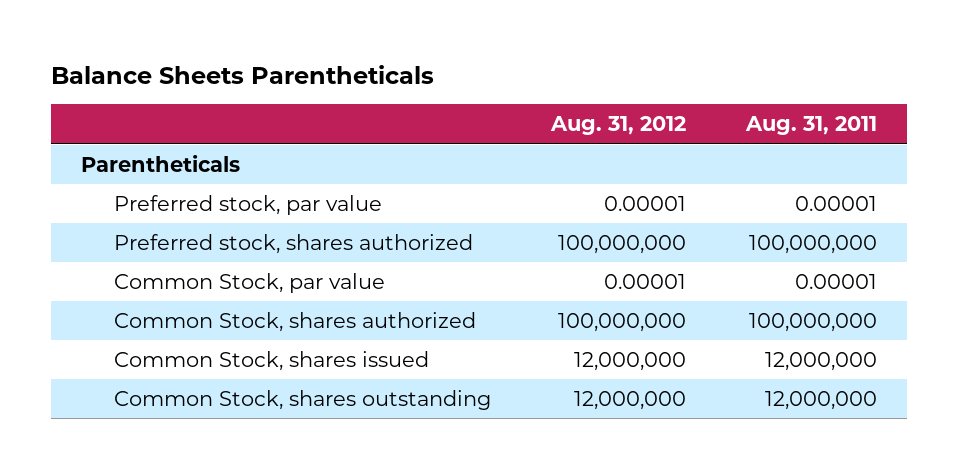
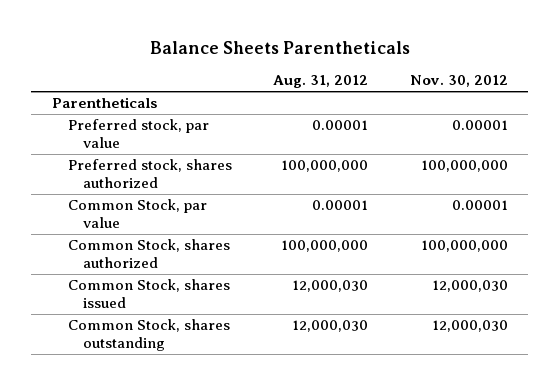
- | Aug. 31, 2012 | Aug. 31, 2011
+ | Aug. 31, 2012 | Nov. 30, 2012
- Common Stock, shares issued | 12,000,000 | 12,000,000
- Common Stock, shares outstanding | 12,000,000 | 12,000,000
+ Common Stock, shares issued | 12,000,030 | 12,000,030
+ Common Stock, shares outstanding | 12,000,030 | 12,000,030

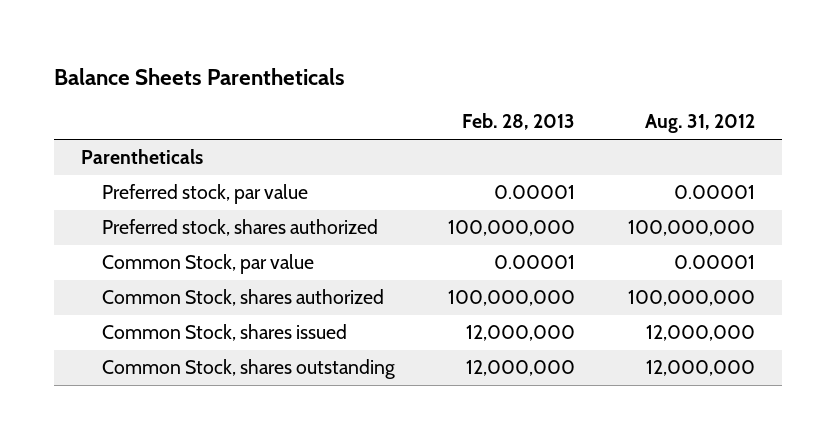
- | Aug. 31, 2012 | Nov. 30, 2012
+ | Feb. 28, 2013 | Aug. 31, 2012
- Common Stock, shares issued | 12,000,030 | 12,000,030
- Common Stock, shares outstanding | 12,000,030 | 12,000,030
+ Common Stock, shares issued | 12,000,000 | 12,000,000
+ Common Stock, shares outstanding | 12,000,000 | 12,000,000

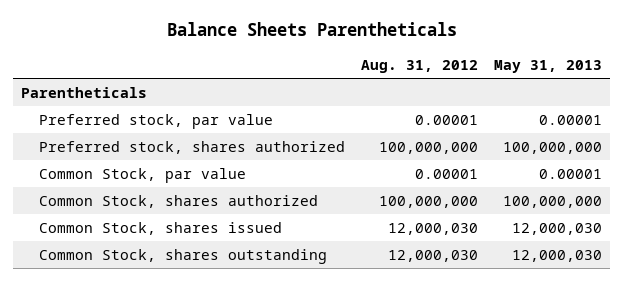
- | Feb. 28, 2013 | Aug. 31, 2012
+ | Aug. 31, 2012 | May 31, 2013
- Common Stock, shares issued | 12,000,000 | 12,000,000
- Common Stock, shares outstanding | 12,000,000 | 12,000,000
+ Common Stock, shares issued | 12,000,030 | 12,000,030
+ Common Stock, shares outstanding | 12,000,030 | 12,000,030

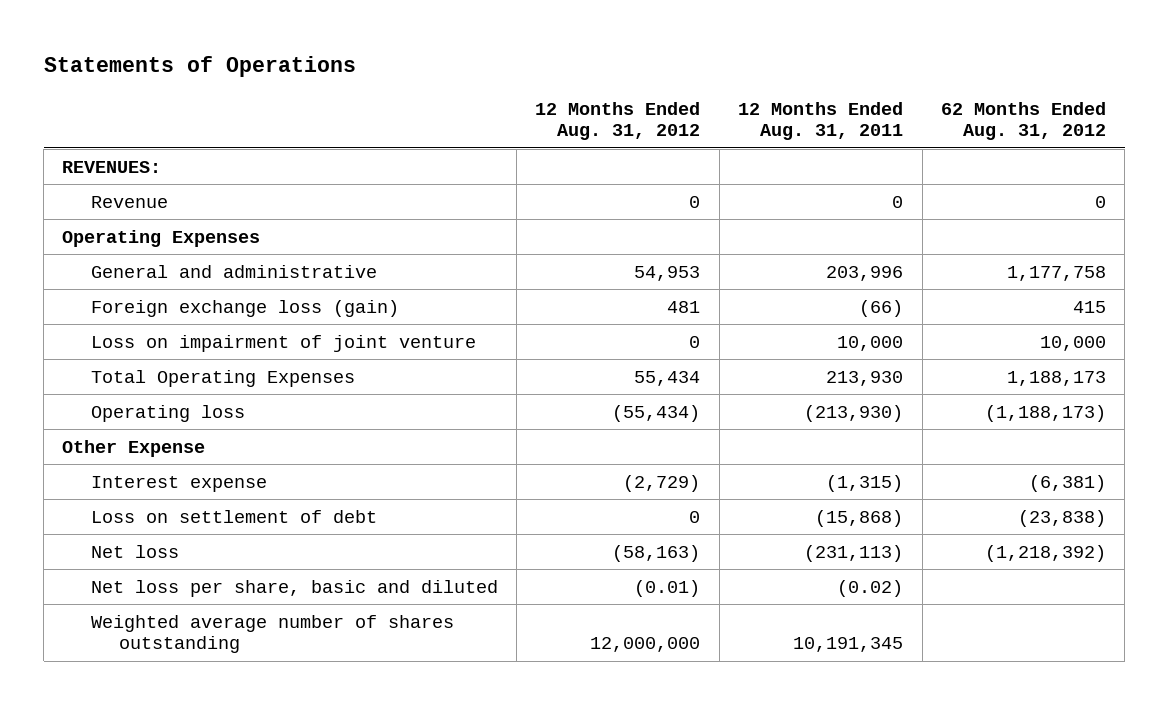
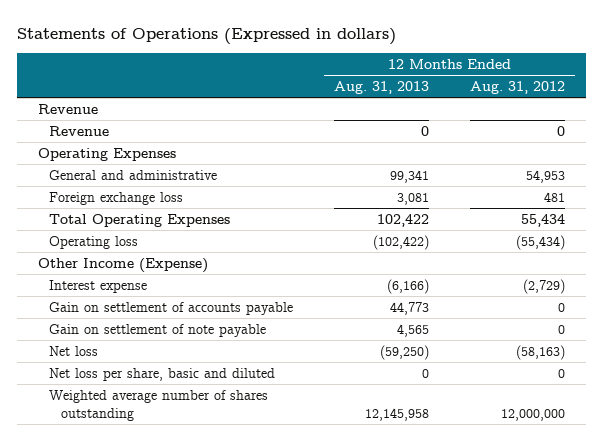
- Statements of Operations
+ Statements of Operations (Expressed in dollars)
- | 12 Months Ended Aug. 31, 2012 | 12 Months Ended Aug. 31, 2011 | 62 Months Ended Aug. 31, 2012
+ | 12 Months Ended Aug. 31, 2013 | 12 Months Ended Aug. 31, 2012
- REVENUES:
+ Revenue
- Foreign exchange loss (gain) | 481 | (66) | 415
- Loss on impairment of joint venture | 0 | 10,000 | 10,000
+ Foreign exchange loss | 3,081 | 481
- Other Expense
+ Other Income (Expense)
- Loss on settlement of debt | 0 | (15,868) | (23,838)
+ Gain on settlement of accounts payable | 44,773 | 0
+ Gain on settlement of note payable | 4,565 | 0
- Net loss per share, basic and diluted | (0.01) | (0.02) |
+ Net loss per share, basic and diluted | 0 | 0

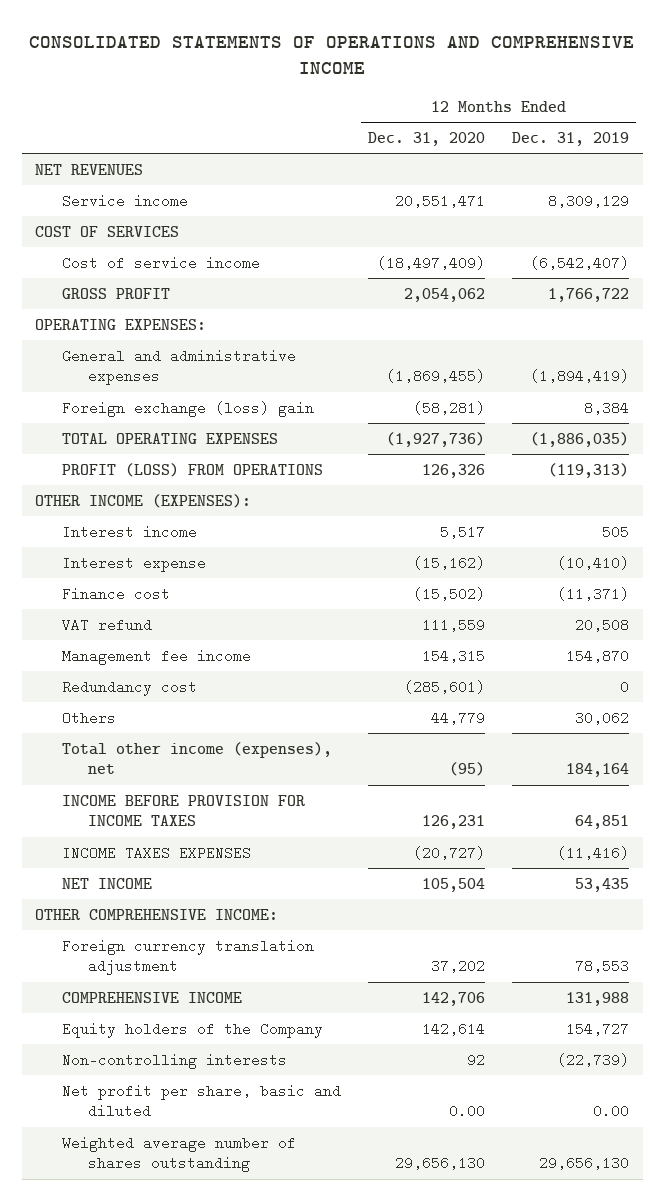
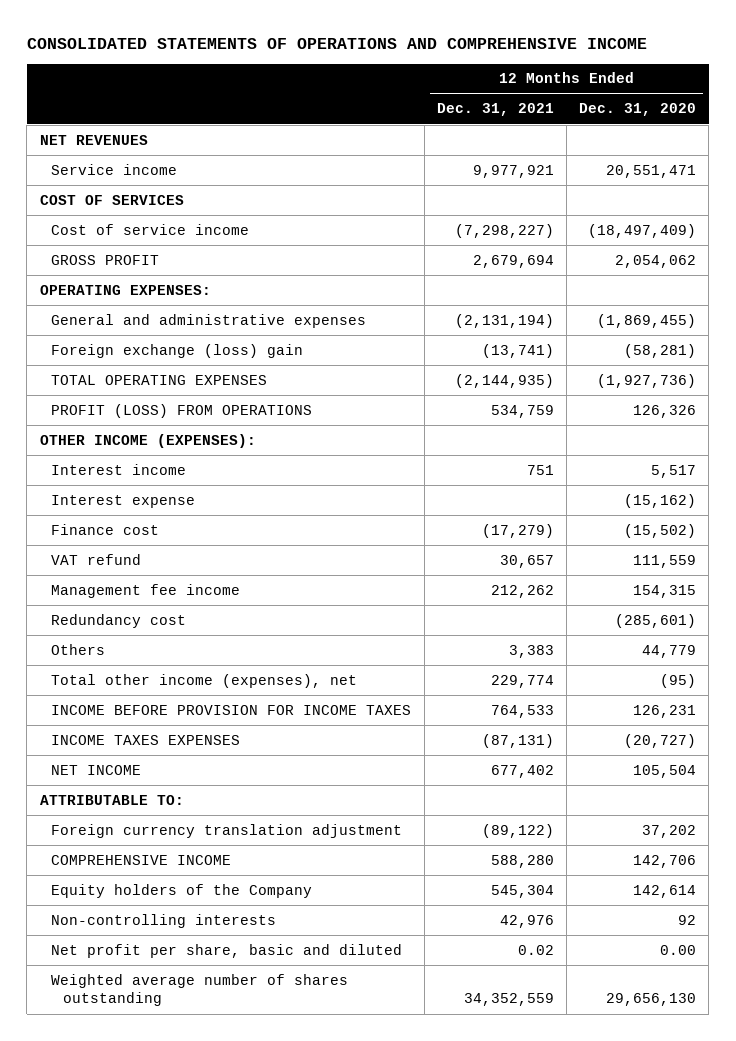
- | 12 Months Ended Dec. 31, 2020 | 12 Months Ended Dec. 31, 2019
+ | 12 Months Ended Dec. 31, 2021 | 12 Months Ended Dec. 31, 2020
- OTHER COMPREHENSIVE INCOME:
+ ATTRIBUTABLE TO:

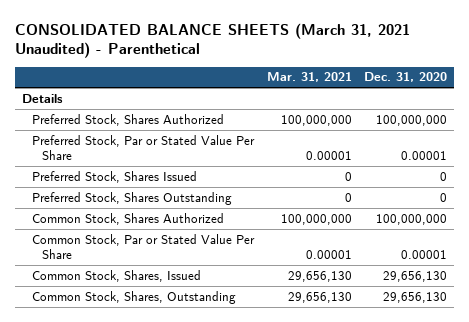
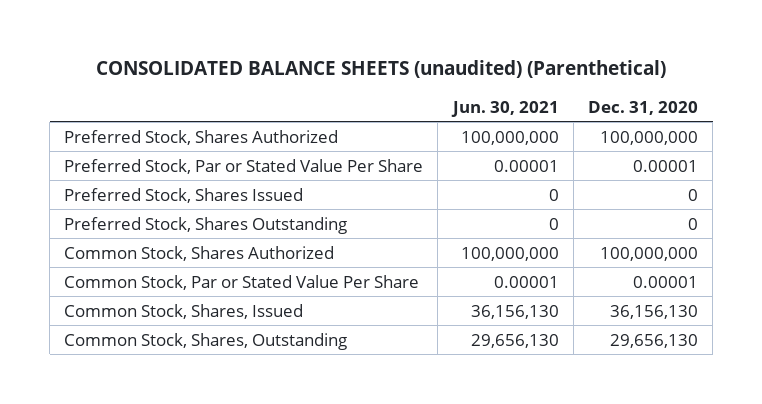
- CONSOLIDATED BALANCE SHEETS (March 31, 2021 Unaudited) - Parenthetical
+ CONSOLIDATED BALANCE SHEETS (unaudited) (Parenthetical)
- | Mar. 31, 2021 | Dec. 31, 2020
+ | Jun. 30, 2021 | Dec. 31, 2020
- Details
- Common Stock, Shares, Issued | 29,656,130 | 29,656,130
+ Common Stock, Shares, Issued | 36,156,130 | 36,156,130

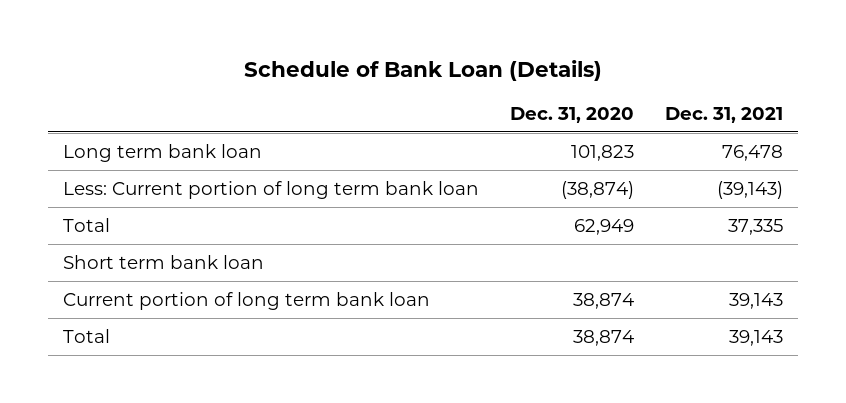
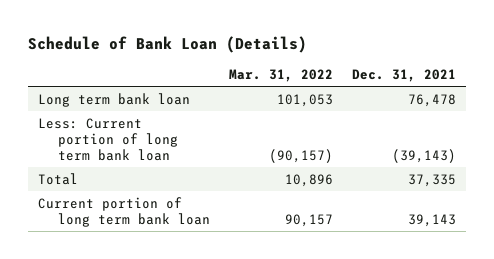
- | Dec. 31, 2020 | Dec. 31, 2021
+ | Mar. 31, 2022 | Dec. 31, 2021
- Short term bank loan
- Total | 38,874 | 39,143

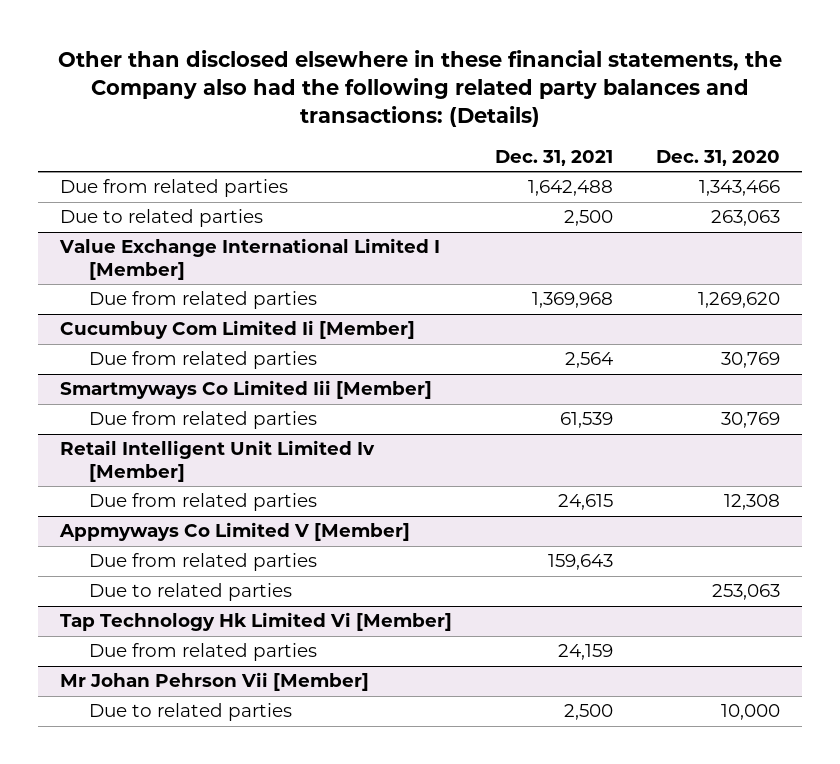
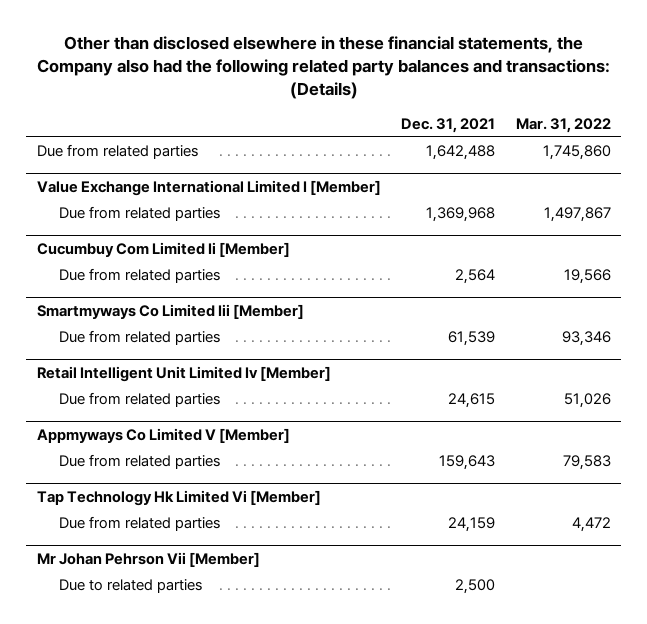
- | Dec. 31, 2021 | Dec. 31, 2020
+ | Dec. 31, 2021 | Mar. 31, 2022
- Due to related parties | 2,500 | 263,063
@ Appmyways Co Limited V [Member]
- Due to related parties | | 253,063

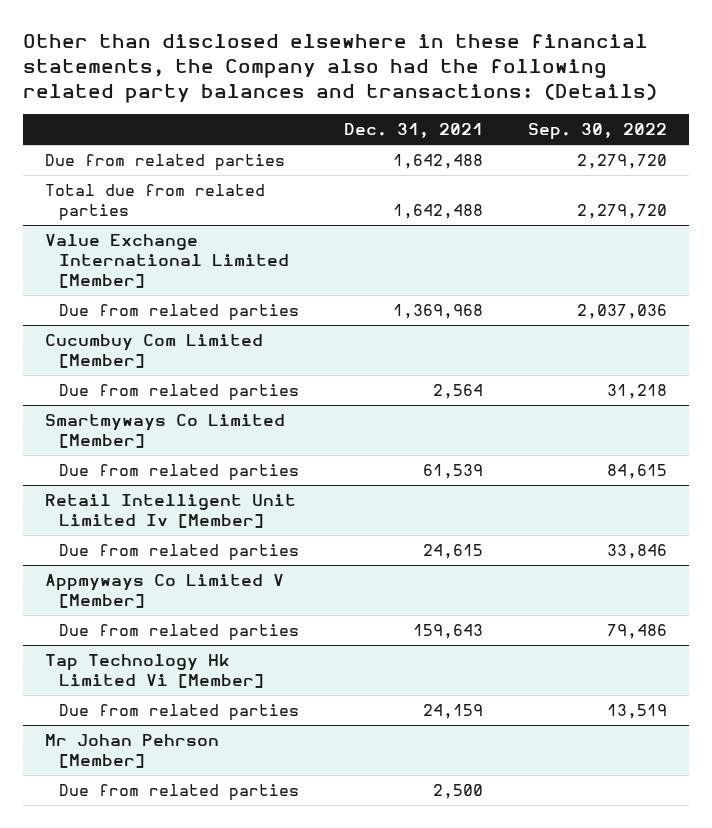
- | Dec. 31, 2021 | Mar. 31, 2022
+ | Dec. 31, 2021 | Sep. 30, 2022
- Value Exchange International Limited I [Member]
+ Total due from related parties | 1,642,488 | 2,279,720
+ Value Exchange International Limited [Member]
- Cucumbuy Com Limited Ii [Member]
+ Cucumbuy Com Limited [Member]
- Smartmyways Co Limited Iii [Member]
+ Smartmyways Co Limited [Member]
- Mr Johan Pehrson Vii [Member]
- Due to related parties | 2,500 |
+ Mr Johan Pehrson [Member]
+ Due from related parties | 2,500 |

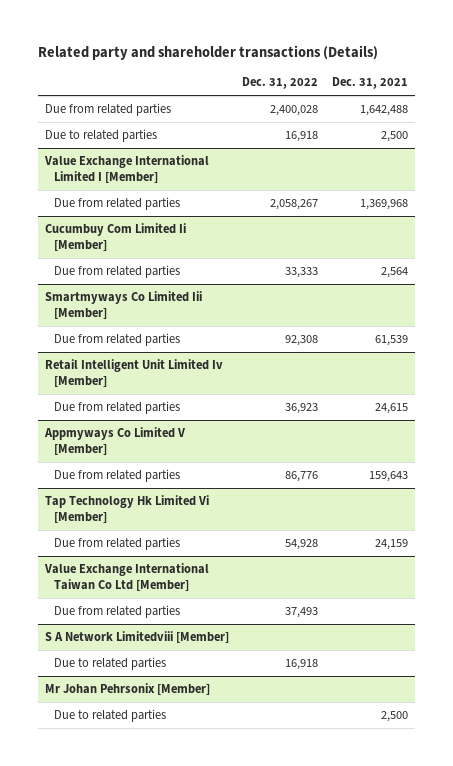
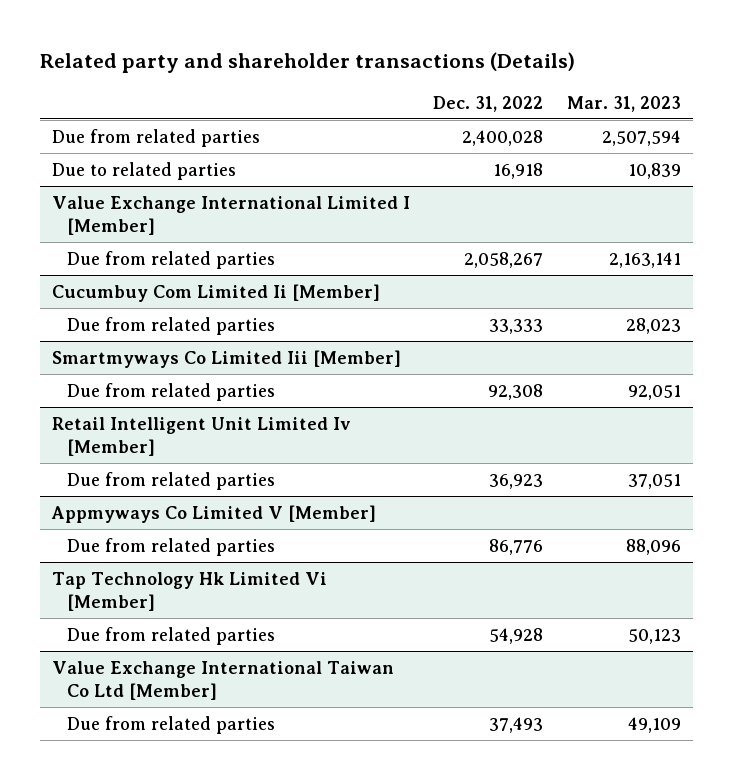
- | Dec. 31, 2022 | Dec. 31, 2021
+ | Dec. 31, 2022 | Mar. 31, 2023
- S A Network Limitedviii [Member]
- Due to related parties | 16,918 |
- Mr Johan Pehrsonix [Member]
- Due to related parties | | 2,500

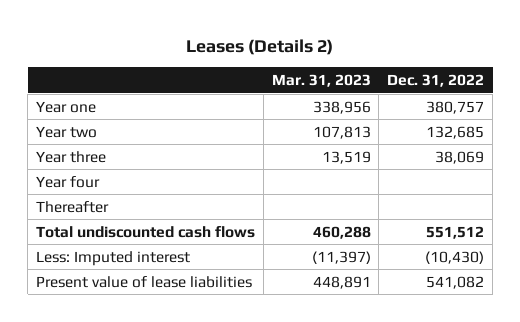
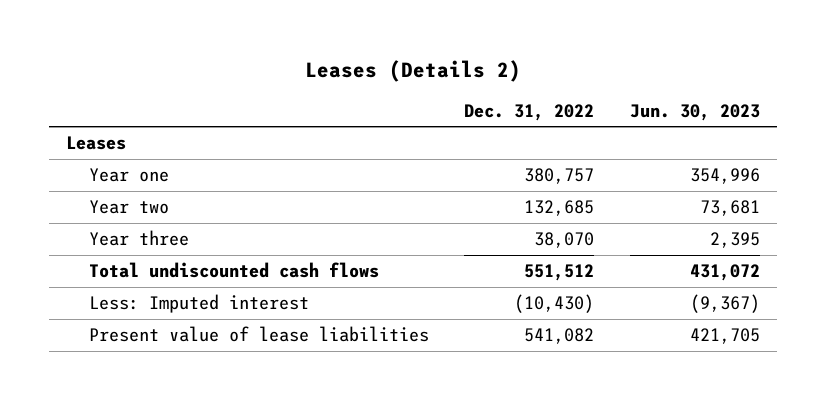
- | Mar. 31, 2023 | Dec. 31, 2022
+ | Dec. 31, 2022 | Jun. 30, 2023
+ Leases
- Year three | 13,519 | 38,069
- Year four
- Thereafter
+ Year three | 38,070 | 2,395

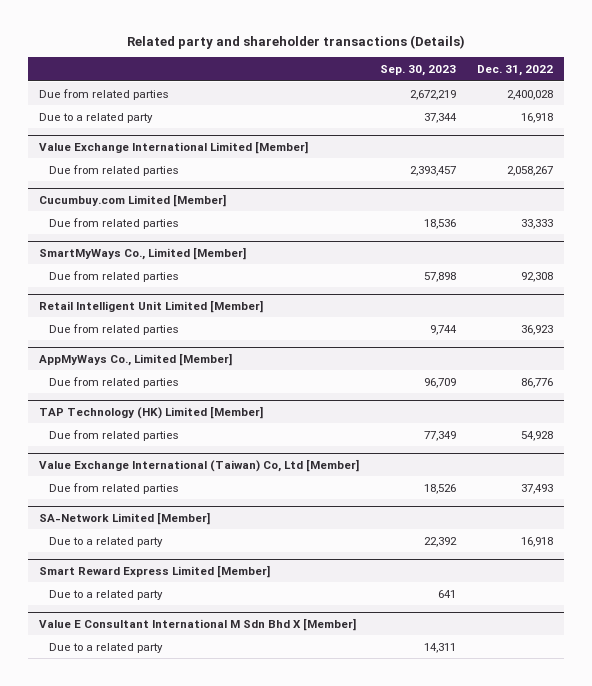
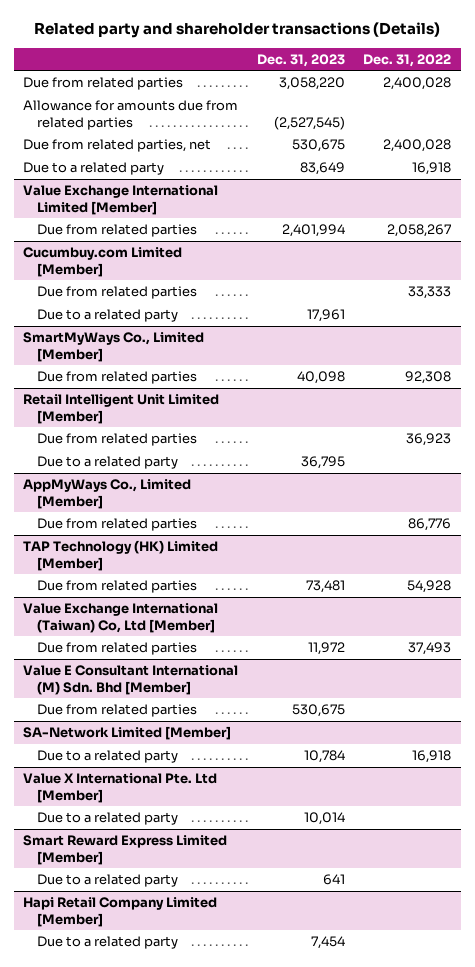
- | Sep. 30, 2023 | Dec. 31, 2022
+ | Dec. 31, 2023 | Dec. 31, 2022
+ Allowance for amounts due from related parties | (2,527,545) |
+ Due from related parties, net | 530,675 | 2,400,028
@ Cucumbuy.com Limited [Member]
+ Due to a related party | 17,961 |
@ Retail Intelligent Unit Limited [Member]
+ Due to a related party | 36,795 |
+ Value E Consultant International (M) Sdn. Bhd [Member]
+ Due from related parties | 530,675 |
+ Value X International Pte. Ltd [Member]
+ Due to a related party | 10,014 |
- Value E Consultant International M Sdn Bhd X [Member]
+ Hapi Retail Company Limited [Member]

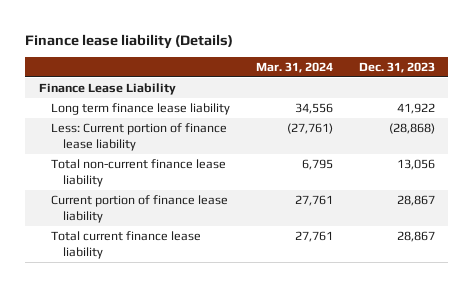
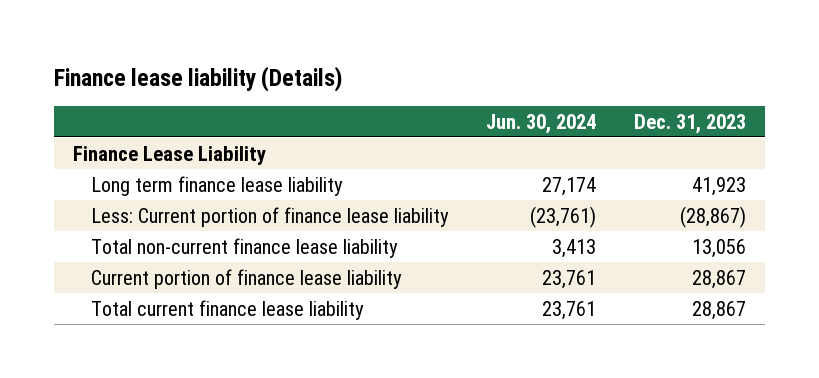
- | Mar. 31, 2024 | Dec. 31, 2023
+ | Jun. 30, 2024 | Dec. 31, 2023
- Long term finance lease liability | 34,556 | 41,922
- Less: Current portion of finance lease liability | (27,761) | (28,868)
+ Long term finance lease liability | 27,174 | 41,923
+ Less: Current portion of finance lease liability | (23,761) | (28,867)

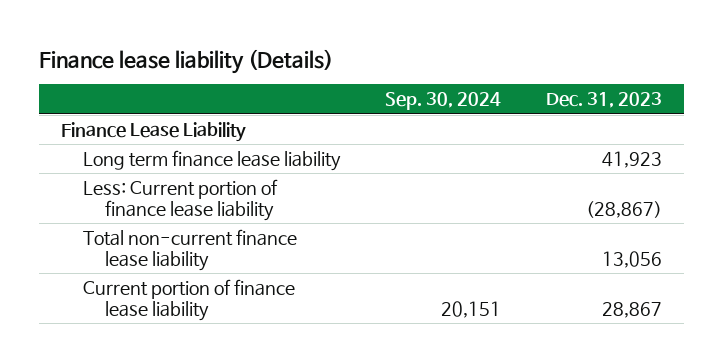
- | Jun. 30, 2024 | Dec. 31, 2023
+ | Sep. 30, 2024 | Dec. 31, 2023
- Total current finance lease liability | 23,761 | 28,867

